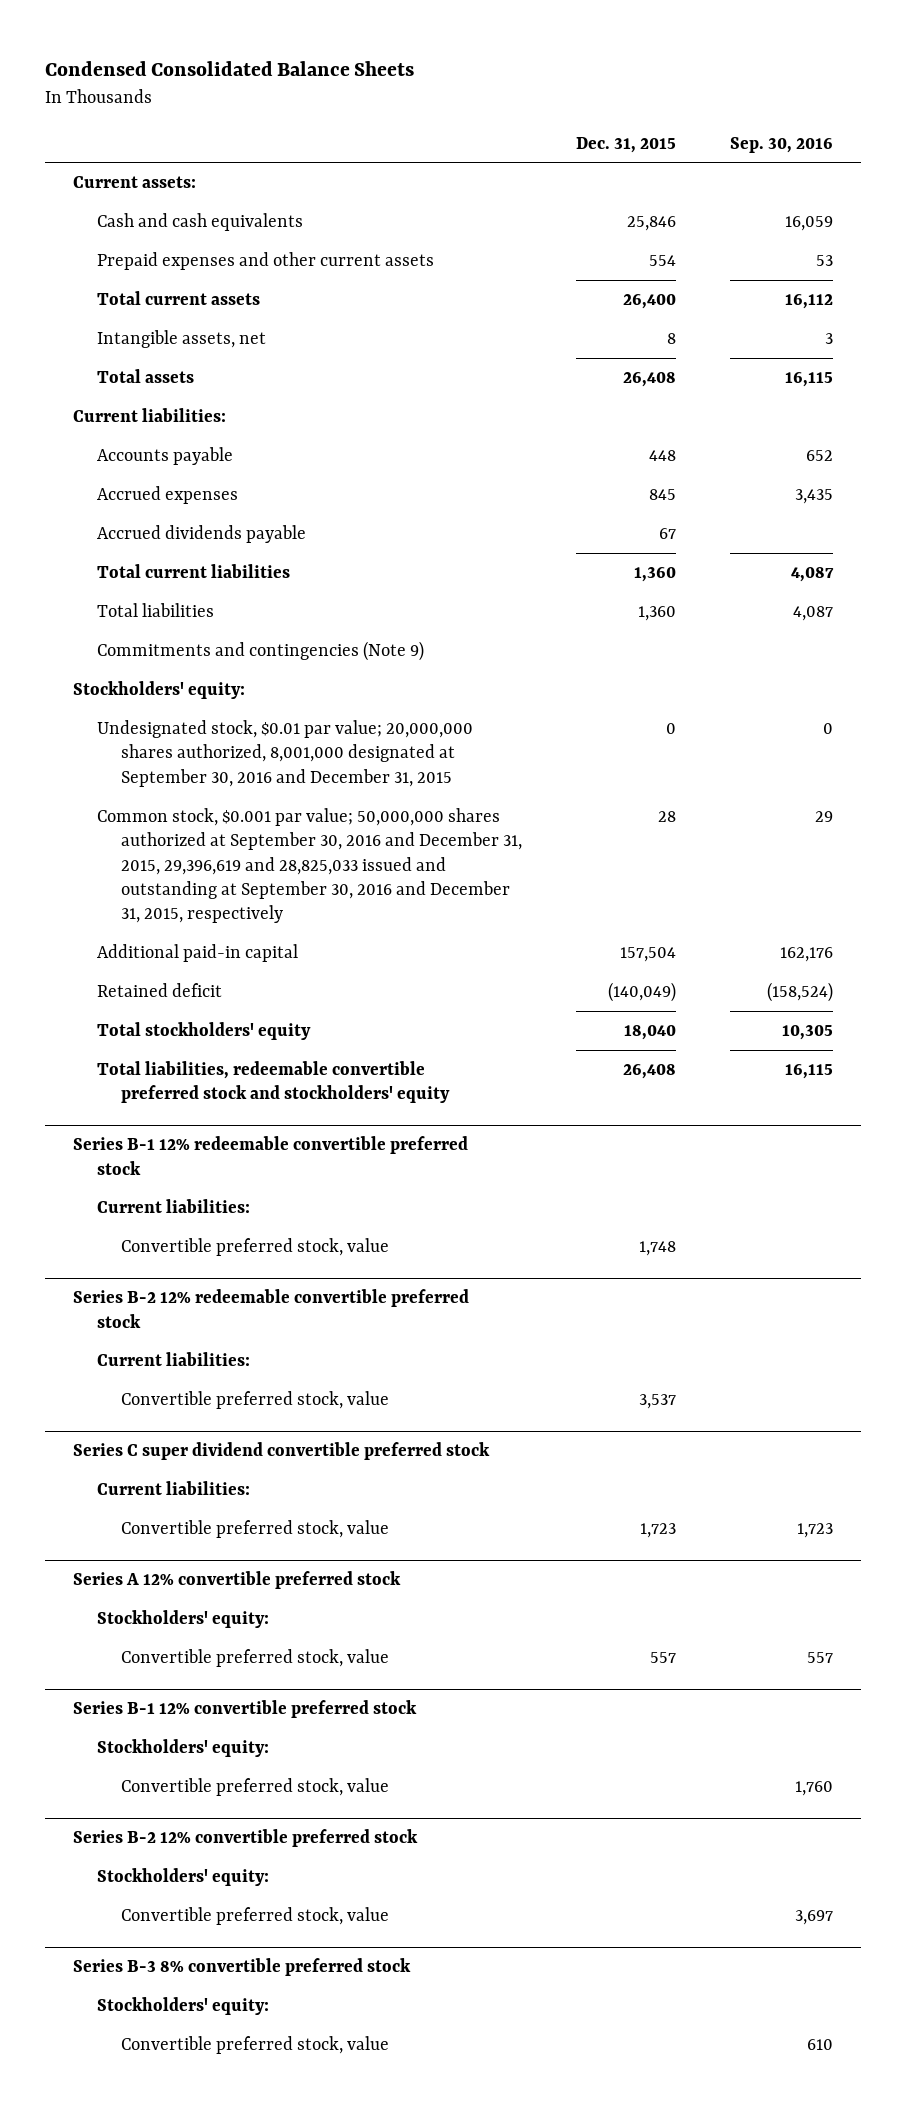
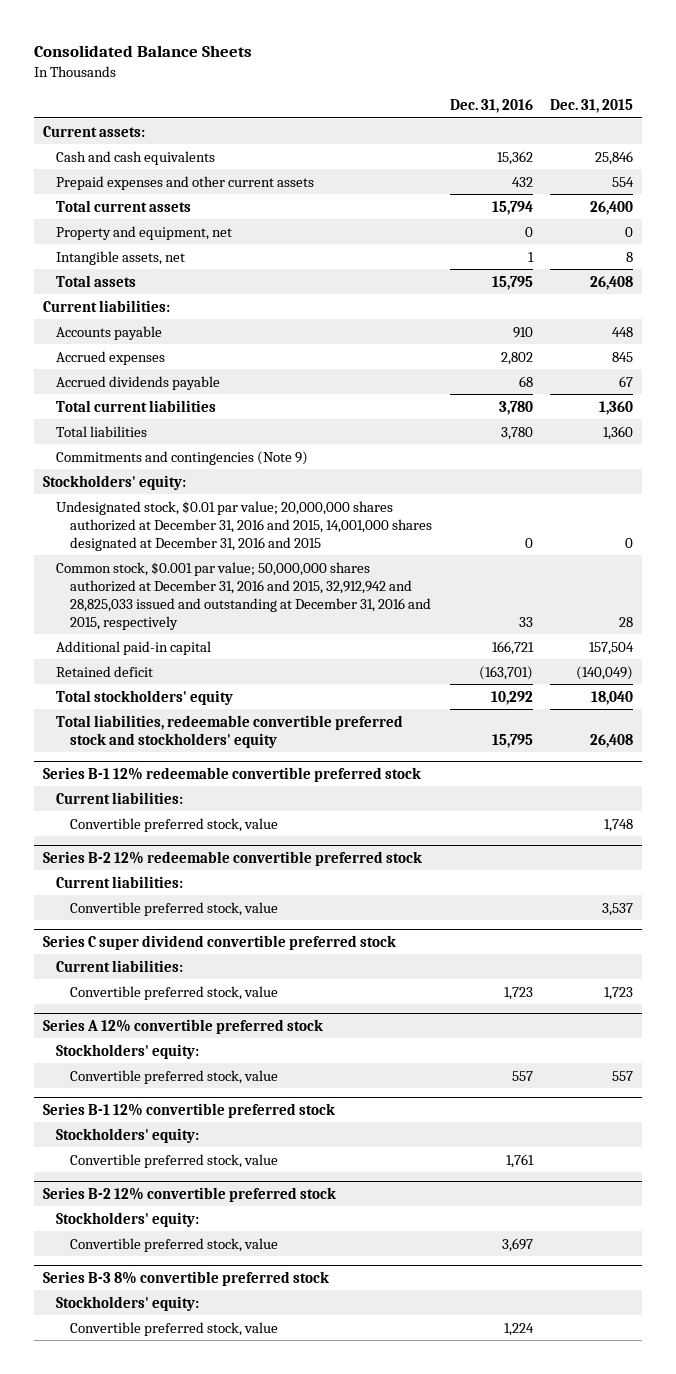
- Condensed Consolidated Balance Sheets
+ Consolidated Balance Sheets
- | Dec. 31, 2015 | Sep. 30, 2016
+ | Dec. 31, 2016 | Dec. 31, 2015
+ Property and equipment, net | 0 | 0
- Undesignated stock, $0.01 par value; 20,000,000 shares authorized, 8,001,000 designated at September 30, 2016 and December 31, 2015 | 0 | 0
- Common stock, $0.001 par value; 50,000,000 shares authorized at September 30, 2016 and December 31, 2015, 29,396,619 and 28,825,033 issued and outstanding at September 30, 2016 and December 31, 2015, respectively | 28 | 29
+ Undesignated stock, $0.01 par value; 20,000,000 shares authorized at December 31, 2016 and 2015, 14,001,000 shares designated at December 31, 2016 and 2015 | 0 | 0
+ Common stock, $0.001 par value; 50,000,000 shares authorized at December 31, 2016 and 2015, 32,912,942 and 28,825,033 issued and outstanding at December 31, 2016 and 2015, respectively | 33 | 28

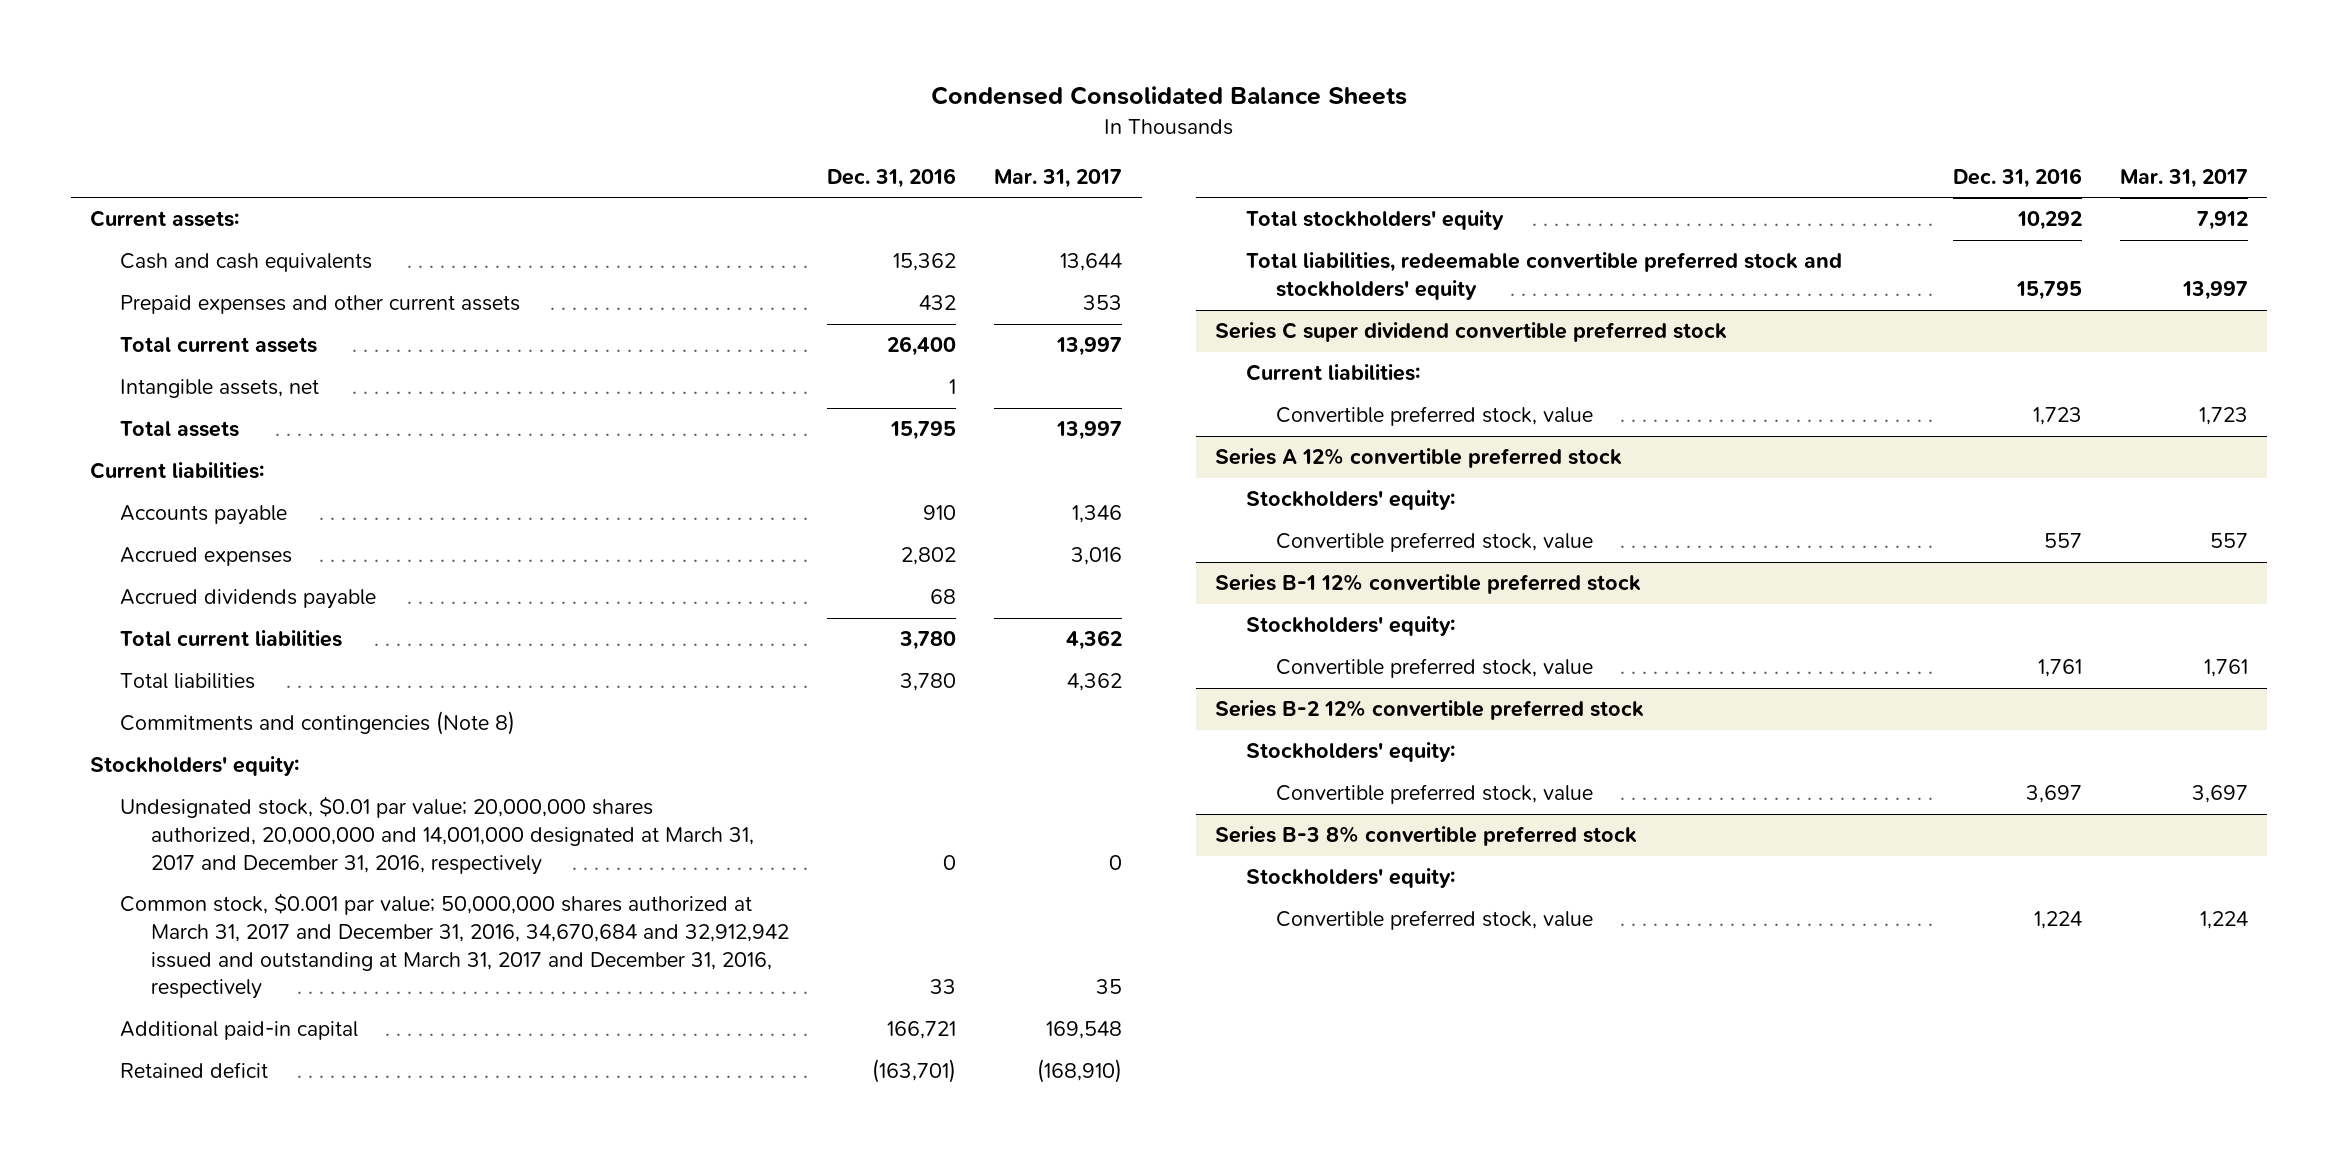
- Consolidated Balance Sheets
+ Condensed Consolidated Balance Sheets
- | Dec. 31, 2016 | Dec. 31, 2015
+ | Dec. 31, 2016 | Mar. 31, 2017
- Total current assets | 15,794 | 26,400
- Property and equipment, net | 0 | 0
+ Total current assets | 26,400 | 13,997
- Commitments and contingencies (Note 9)
+ Commitments and contingencies (Note 8)
- Undesignated stock, $0.01 par value; 20,000,000 shares authorized at December 31, 2016 and 2015, 14,001,000 shares designated at December 31, 2016 and 2015 | 0 | 0
- Common stock, $0.001 par value; 50,000,000 shares authorized at December 31, 2016 and 2015, 32,912,942 and 28,825,033 issued and outstanding at December 31, 2016 and 2015, respectively | 33 | 28
+ Undesignated stock, $0.01 par value; 20,000,000 shares authorized, 20,000,000 and 14,001,000 designated at March 31, 2017 and December 31, 2016, respectively | 0 | 0
+ Common stock, $0.001 par value; 50,000,000 shares authorized at March 31, 2017 and December 31, 2016, 34,670,684 and 32,912,942 issued and outstanding at March 31, 2017 and December 31, 2016, respectively | 33 | 35
- Series B-1 12% redeemable convertible preferred stock
- Current liabilities:
- Convertible preferred stock, value | | 1,748
- Series B-2 12% redeemable convertible preferred stock
- Current liabilities:
- Convertible preferred stock, value | | 3,537

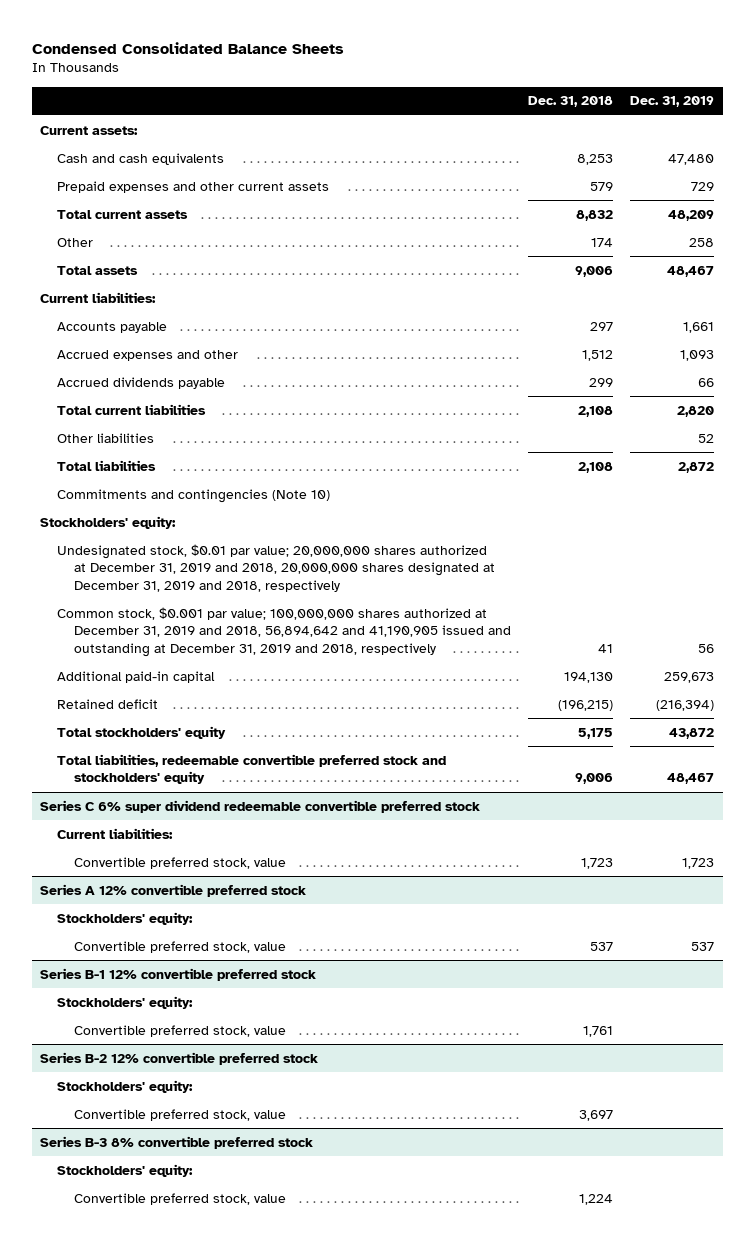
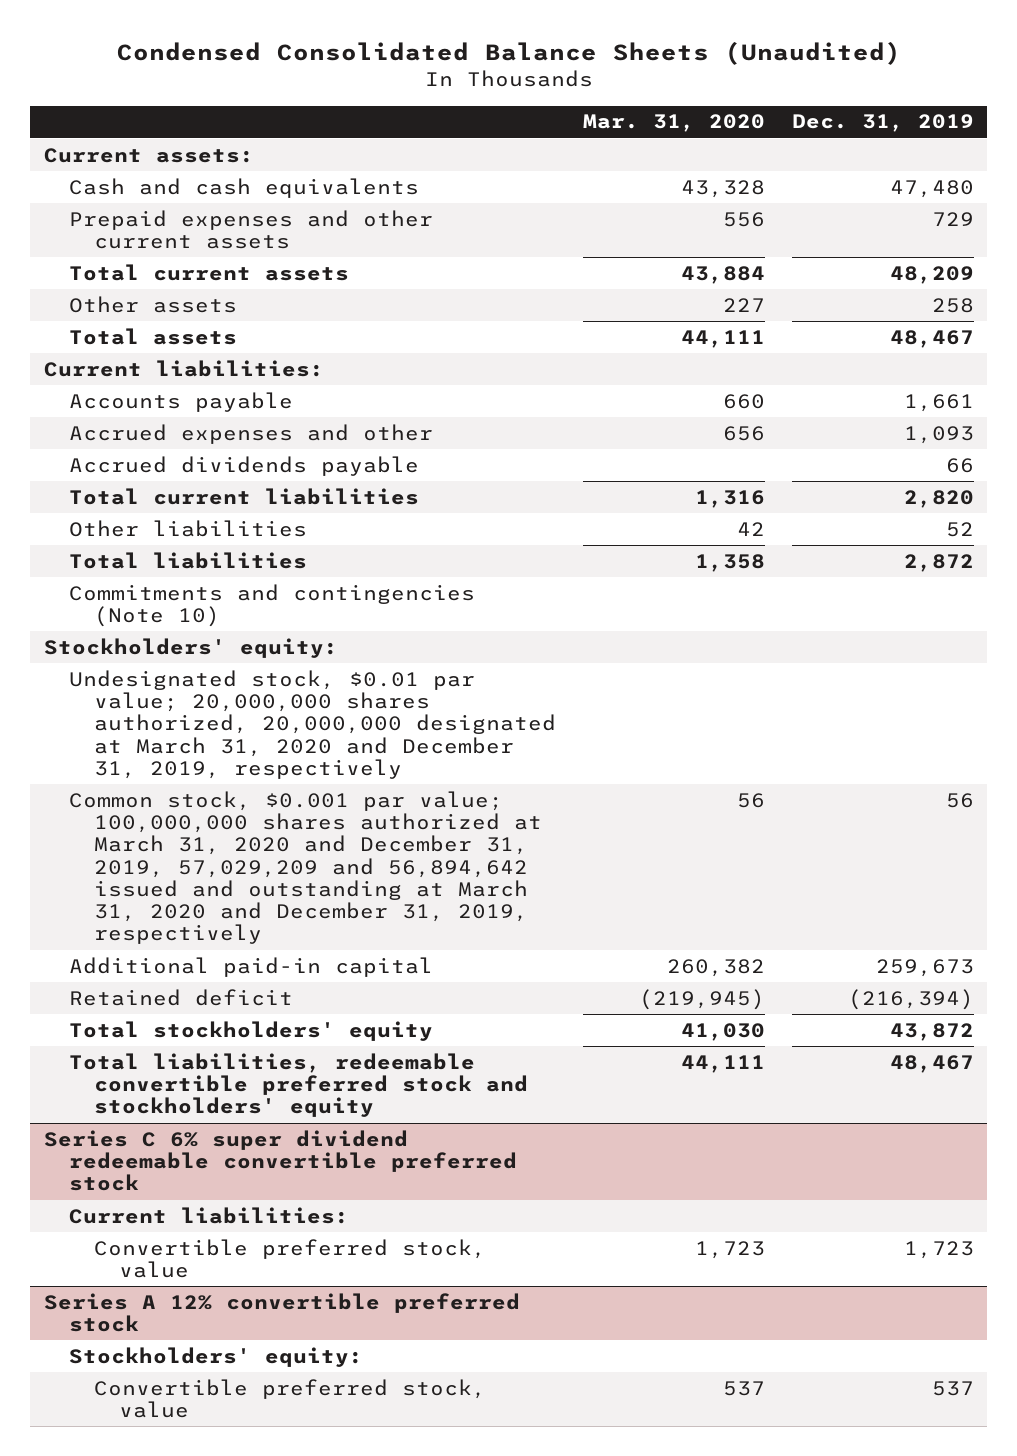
- Condensed Consolidated Balance Sheets
+ Condensed Consolidated Balance Sheets (Unaudited)
- | Dec. 31, 2018 | Dec. 31, 2019
+ | Mar. 31, 2020 | Dec. 31, 2019
- Other | 174 | 258
+ Other assets | 227 | 258
- Undesignated stock, $0.01 par value; 20,000,000 shares authorized at December 31, 2019 and 2018, 20,000,000 shares designated at December 31, 2019 and 2018, respectively
- Common stock, $0.001 par value; 100,000,000 shares authorized at December 31, 2019 and 2018, 56,894,642 and 41,190,905 issued and outstanding at December 31, 2019 and 2018, respectively | 41 | 56
+ Undesignated stock, $0.01 par value; 20,000,000 shares authorized, 20,000,000 designated at March 31, 2020 and December 31, 2019, respectively
+ Common stock, $0.001 par value; 100,000,000 shares authorized at March 31, 2020 and December 31, 2019, 57,029,209 and 56,894,642 issued and outstanding at March 31, 2020 and December 31, 2019, respectively | 56 | 56
- Series B-1 12% convertible preferred stock
- Stockholders' equity:
- Convertible preferred stock, value | 1,761 |
- Series B-2 12% convertible preferred stock
- Stockholders' equity:
- Convertible preferred stock, value | 3,697 |
- Series B-3 8% convertible preferred stock
- Stockholders' equity:
- Convertible preferred stock, value | 1,224 |

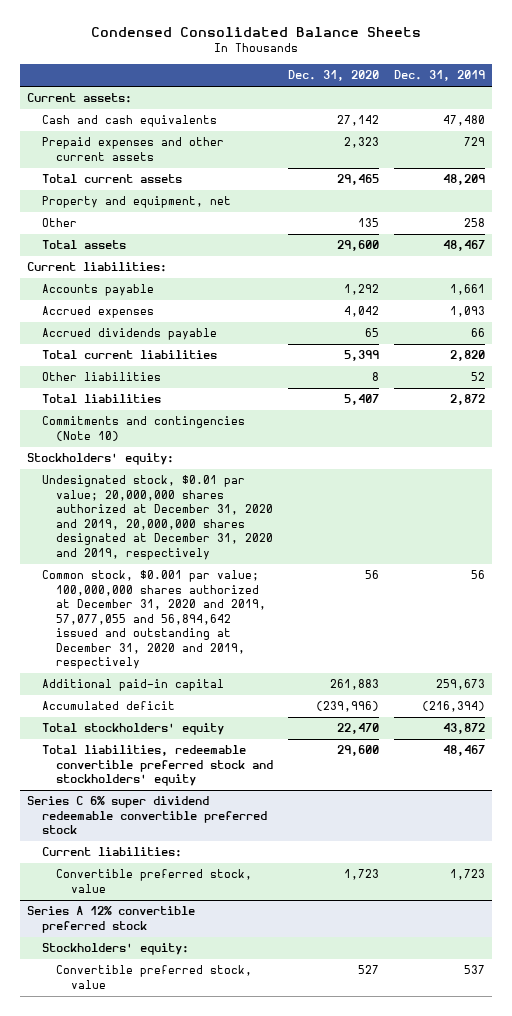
- Condensed Consolidated Balance Sheets (Unaudited)
+ Condensed Consolidated Balance Sheets
- | Mar. 31, 2020 | Dec. 31, 2019
+ | Dec. 31, 2020 | Dec. 31, 2019
- Other assets | 227 | 258
+ Property and equipment, net
+ Other | 135 | 258
- Accrued expenses and other | 656 | 1,093
+ Accrued expenses | 4,042 | 1,093
- Undesignated stock, $0.01 par value; 20,000,000 shares authorized, 20,000,000 designated at March 31, 2020 and December 31, 2019, respectively
- Common stock, $0.001 par value; 100,000,000 shares authorized at March 31, 2020 and December 31, 2019, 57,029,209 and 56,894,642 issued and outstanding at March 31, 2020 and December 31, 2019, respectively | 56 | 56
+ Undesignated stock, $0.01 par value; 20,000,000 shares authorized at December 31, 2020 and 2019, 20,000,000 shares designated at December 31, 2020 and 2019, respectively
+ Common stock, $0.001 par value; 100,000,000 shares authorized at December 31, 2020 and 2019, 57,077,055 and 56,894,642 issued and outstanding at December 31, 2020 and 2019, respectively | 56 | 56
- Retained deficit | (219,945) | (216,394)
+ Accumulated deficit | (239,996) | (216,394)

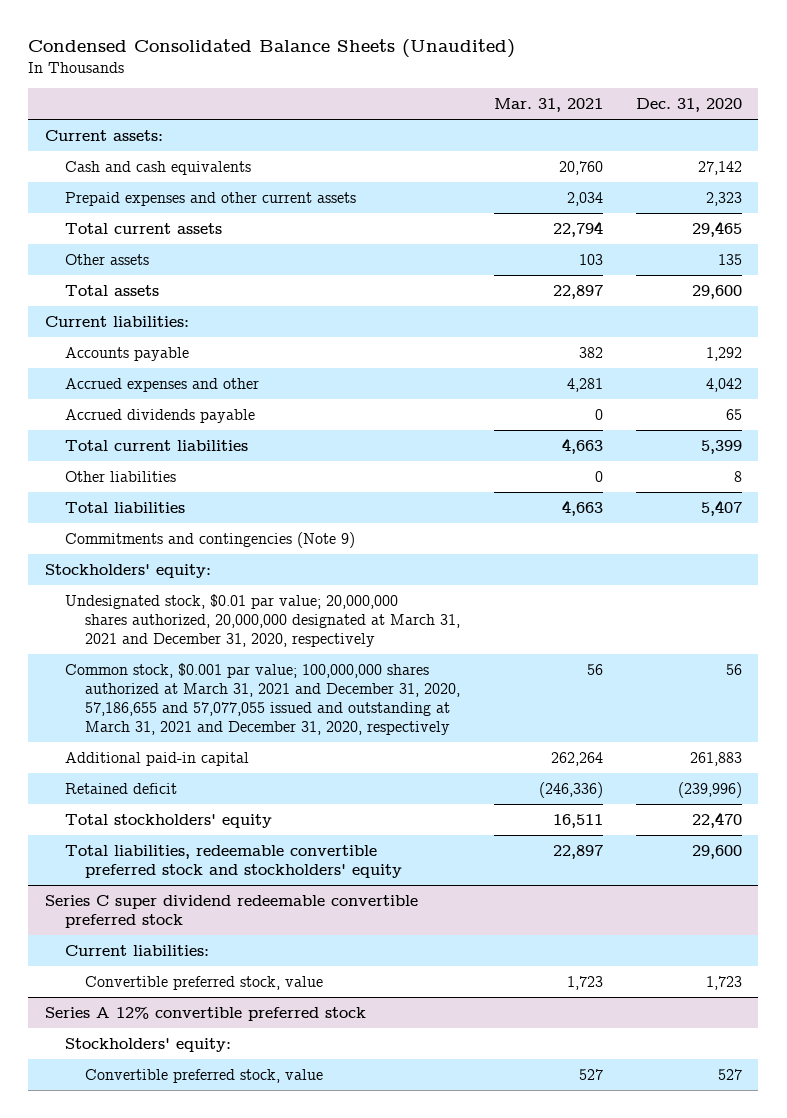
- Condensed Consolidated Balance Sheets
+ Condensed Consolidated Balance Sheets (Unaudited)
- | Dec. 31, 2020 | Dec. 31, 2019
+ | Mar. 31, 2021 | Dec. 31, 2020
- Property and equipment, net
- Other | 135 | 258
+ Other assets | 103 | 135
- Accrued expenses | 4,042 | 1,093
+ Accrued expenses and other | 4,281 | 4,042
- Commitments and contingencies (Note 10)
+ Commitments and contingencies (Note 9)
- Undesignated stock, $0.01 par value; 20,000,000 shares authorized at December 31, 2020 and 2019, 20,000,000 shares designated at December 31, 2020 and 2019, respectively
- Common stock, $0.001 par value; 100,000,000 shares authorized at December 31, 2020 and 2019, 57,077,055 and 56,894,642 issued and outstanding at December 31, 2020 and 2019, respectively | 56 | 56
+ Undesignated stock, $0.01 par value; 20,000,000 shares authorized, 20,000,000 designated at March 31, 2021 and December 31, 2020, respectively
+ Common stock, $0.001 par value; 100,000,000 shares authorized at March 31, 2021 and December 31, 2020, 57,186,655 and 57,077,055 issued and outstanding at March 31, 2021 and December 31, 2020, respectively | 56 | 56
- Accumulated deficit | (239,996) | (216,394)
+ Retained deficit | (246,336) | (239,996)
- Series C 6% super dividend redeemable convertible preferred stock
+ Series C super dividend redeemable convertible preferred stock

